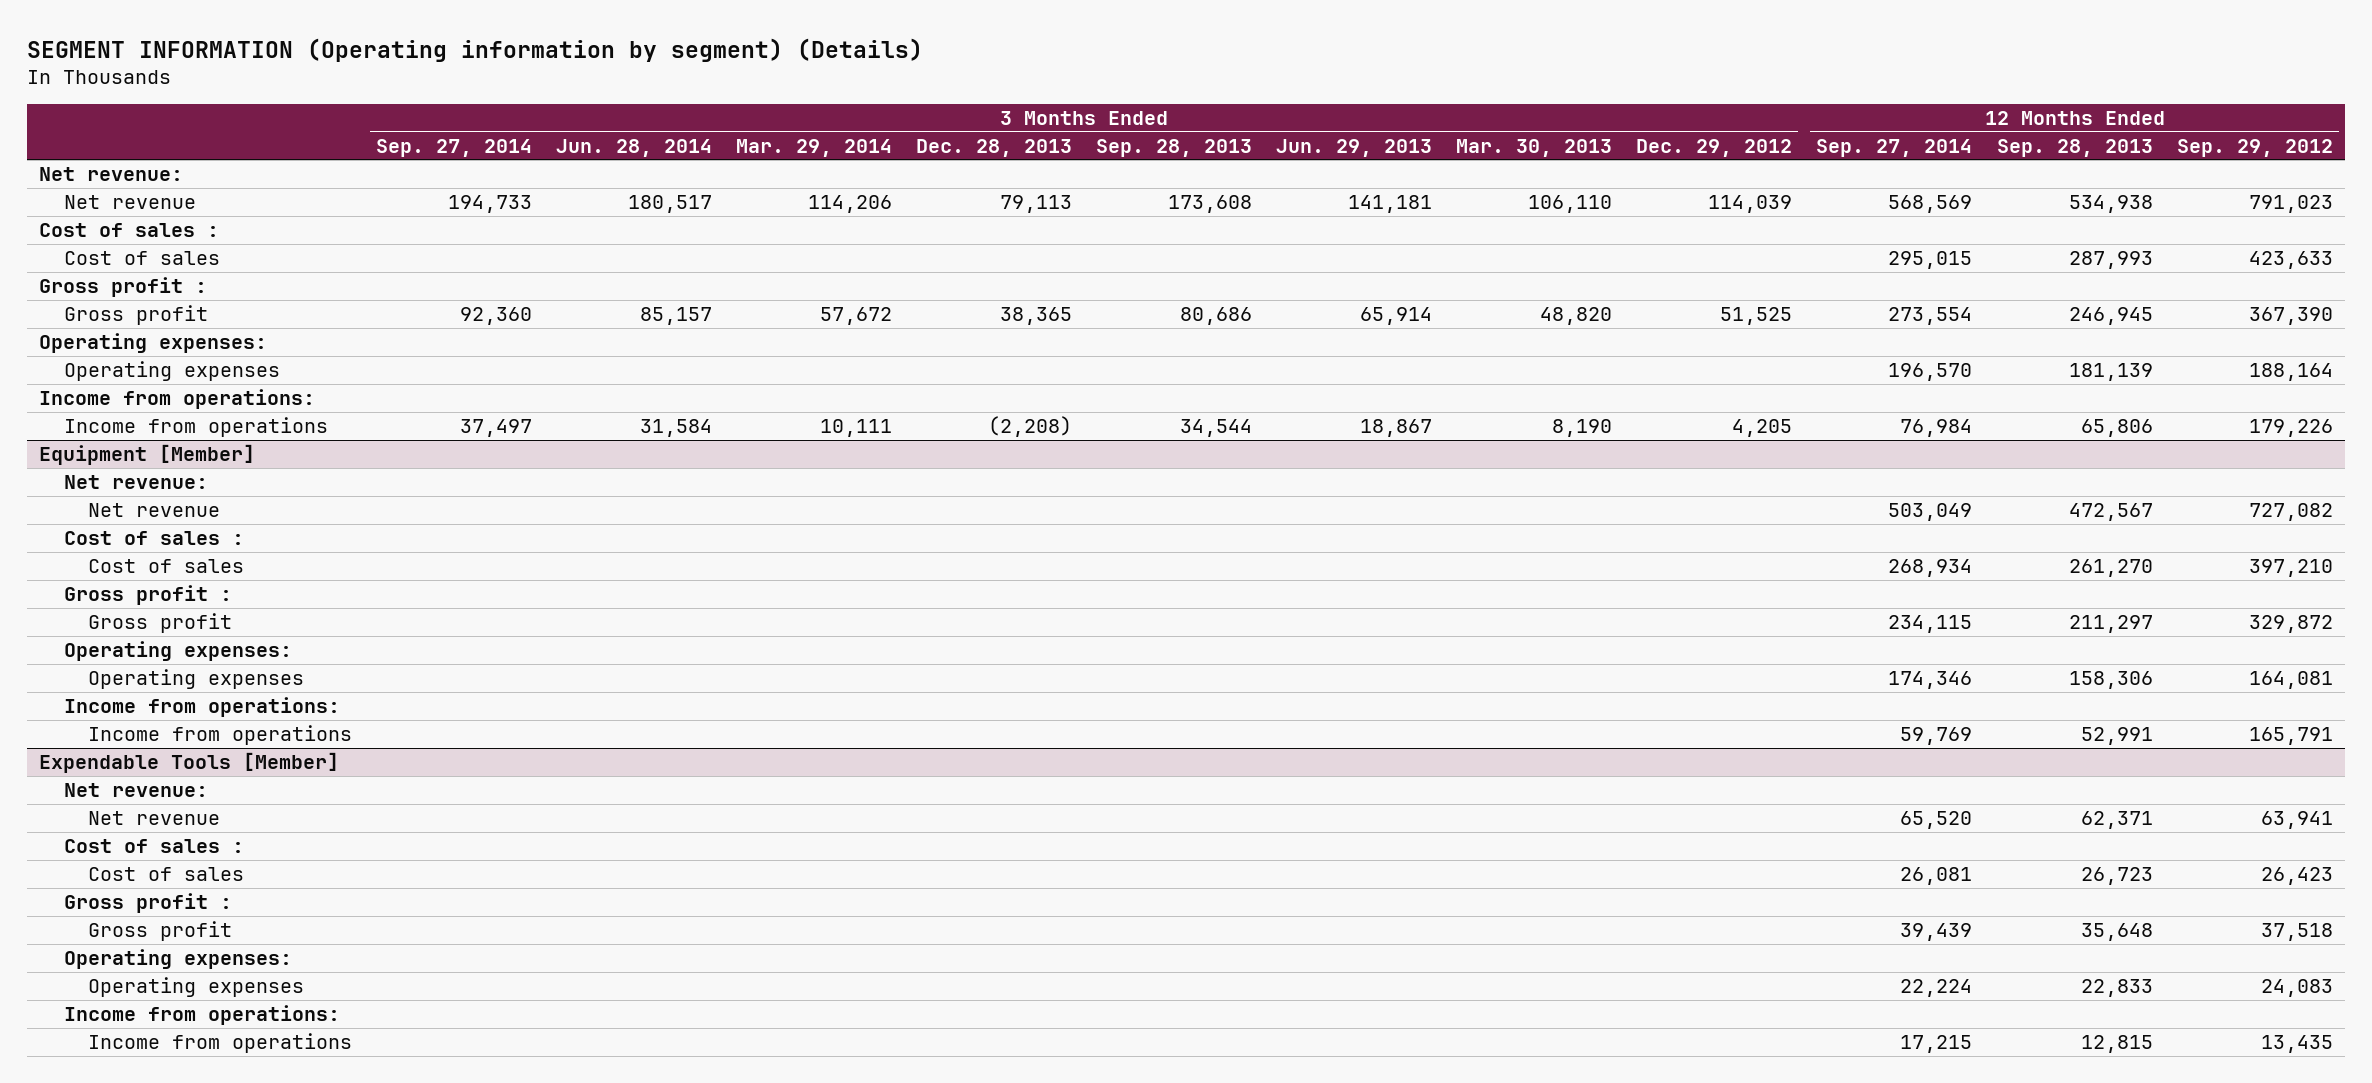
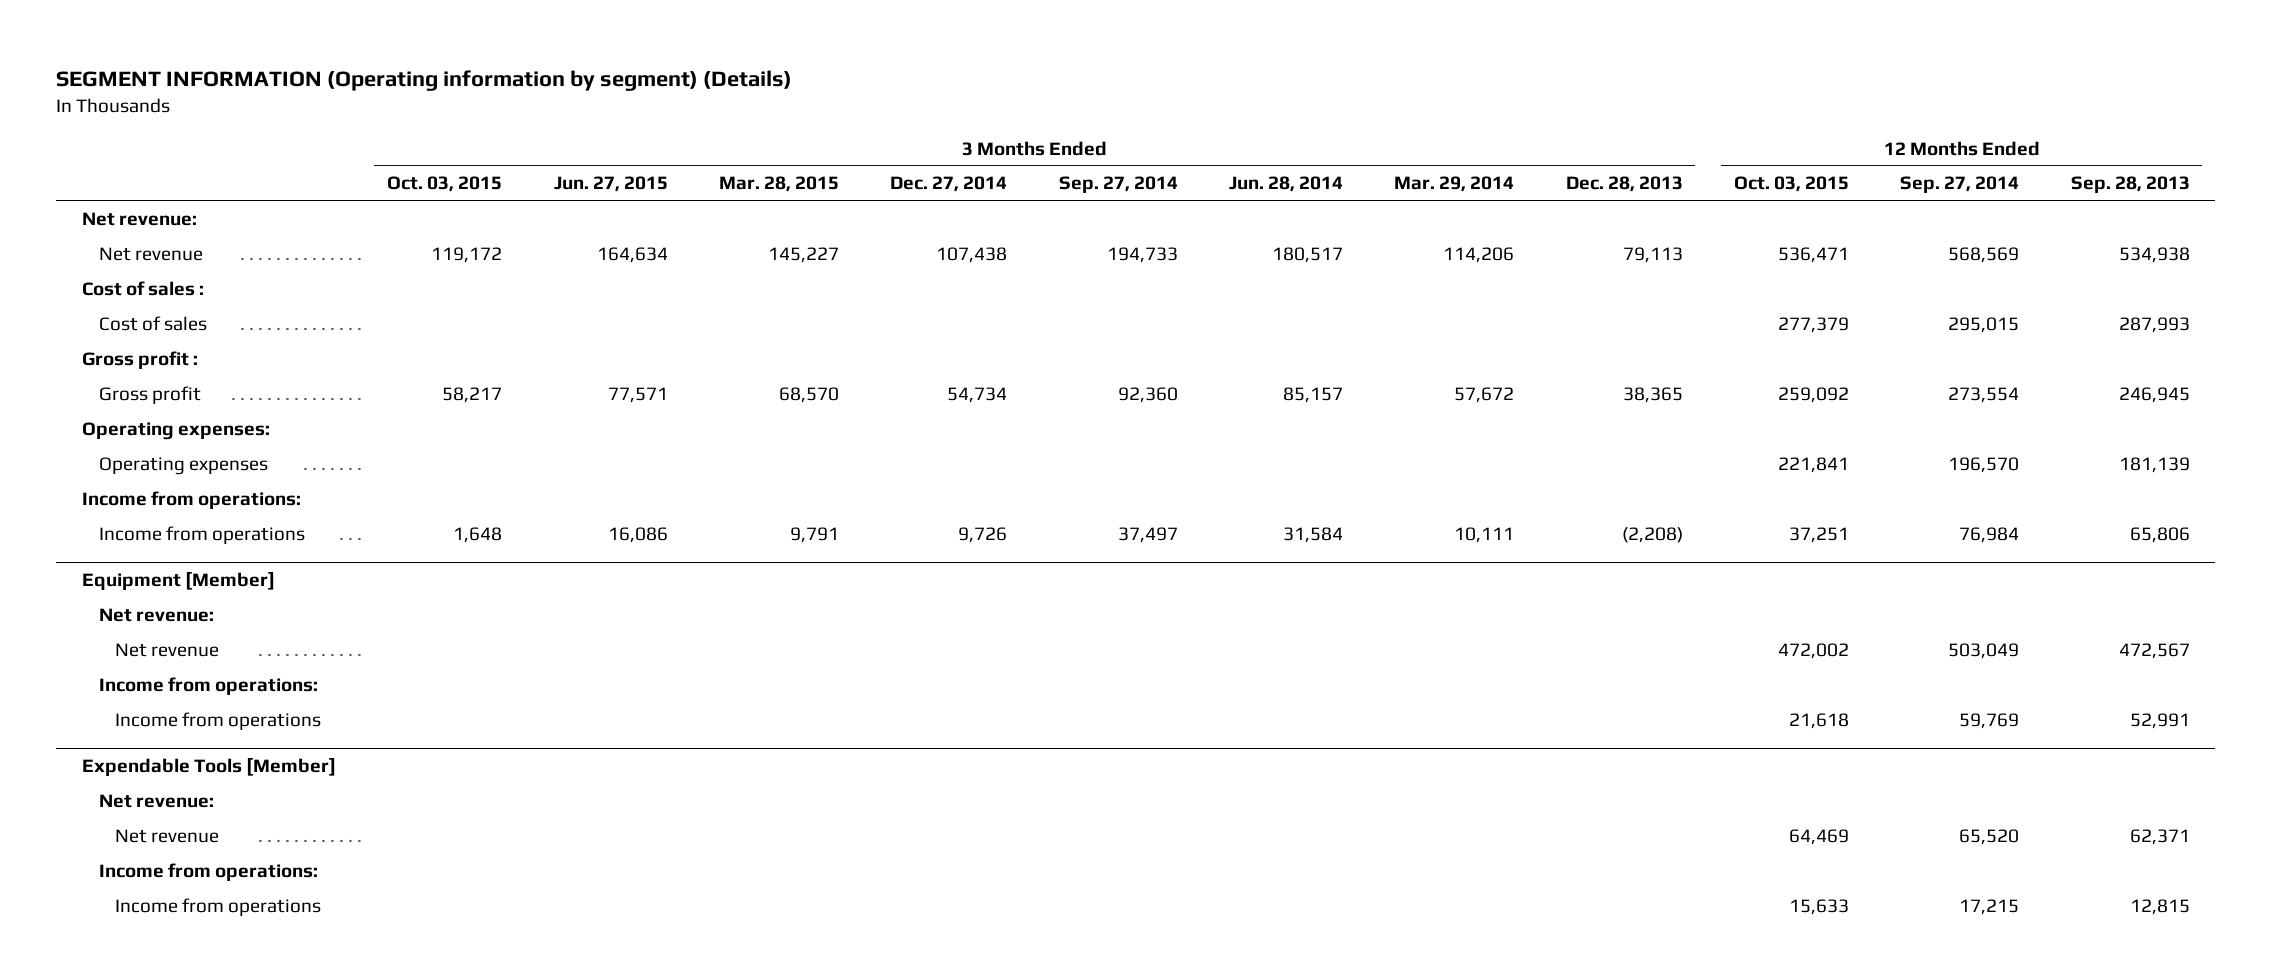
- | 3 Months Ended Sep. 27, 2014 | 3 Months Ended Jun. 28, 2014 | 3 Months Ended Mar. 29, 2014 | 3 Months Ended Dec. 28, 2013 | 3 Months Ended Sep. 28, 2013 | 3 Months Ended Jun. 29, 2013 | 3 Months Ended Mar. 30, 2013 | 3 Months Ended Dec. 29, 2012 | 12 Months Ended Sep. 27, 2014 | 12 Months Ended Sep. 28, 2013 | 12 Months Ended Sep. 29, 2012
+ | 3 Months Ended Oct. 03, 2015 | 3 Months Ended Jun. 27, 2015 | 3 Months Ended Mar. 28, 2015 | 3 Months Ended Dec. 27, 2014 | 3 Months Ended Sep. 27, 2014 | 3 Months Ended Jun. 28, 2014 | 3 Months Ended Mar. 29, 2014 | 3 Months Ended Dec. 28, 2013 | 12 Months Ended Oct. 03, 2015 | 12 Months Ended Sep. 27, 2014 | 12 Months Ended Sep. 28, 2013
@ Equipment [Member]
- Cost of sales :
- Cost of sales | | | | | | | | | 268,934 | 261,270 | 397,210
- Gross profit :
- Gross profit | | | | | | | | | 234,115 | 211,297 | 329,872
- Operating expenses:
- Operating expenses | | | | | | | | | 174,346 | 158,306 | 164,081
@ Expendable Tools [Member]
- Cost of sales :
- Cost of sales | | | | | | | | | 26,081 | 26,723 | 26,423
- Gross profit :
- Gross profit | | | | | | | | | 39,439 | 35,648 | 37,518
- Operating expenses:
- Operating expenses | | | | | | | | | 22,224 | 22,833 | 24,083

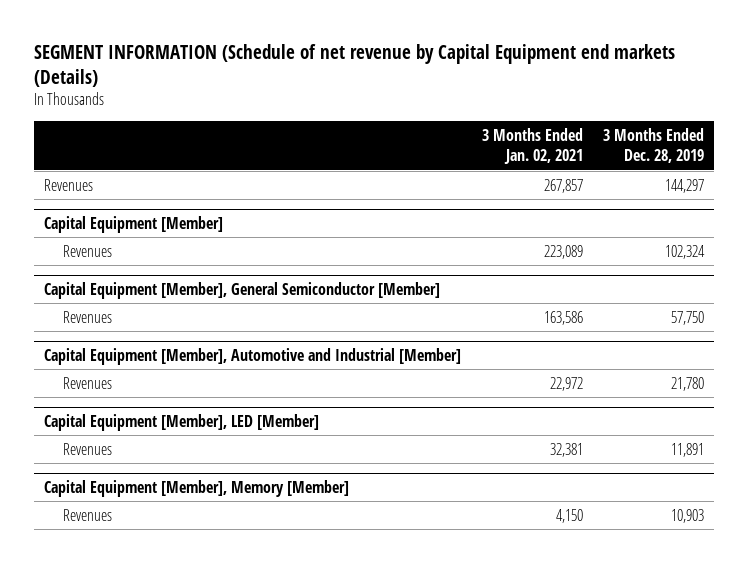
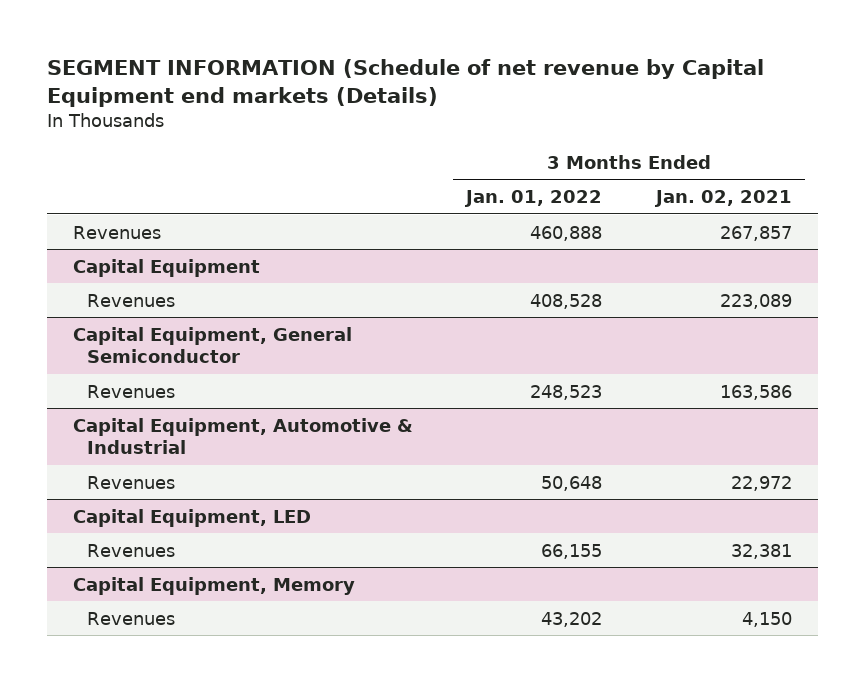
- | 3 Months Ended Jan. 02, 2021 | 3 Months Ended Dec. 28, 2019
+ | 3 Months Ended Jan. 01, 2022 | 3 Months Ended Jan. 02, 2021
- Capital Equipment [Member]
+ Capital Equipment
- Capital Equipment [Member], General Semiconductor [Member]
+ Capital Equipment, General Semiconductor
- Capital Equipment [Member], Automotive and Industrial [Member]
+ Capital Equipment, Automotive & Industrial
- Capital Equipment [Member], LED [Member]
+ Capital Equipment, LED
- Capital Equipment [Member], Memory [Member]
+ Capital Equipment, Memory

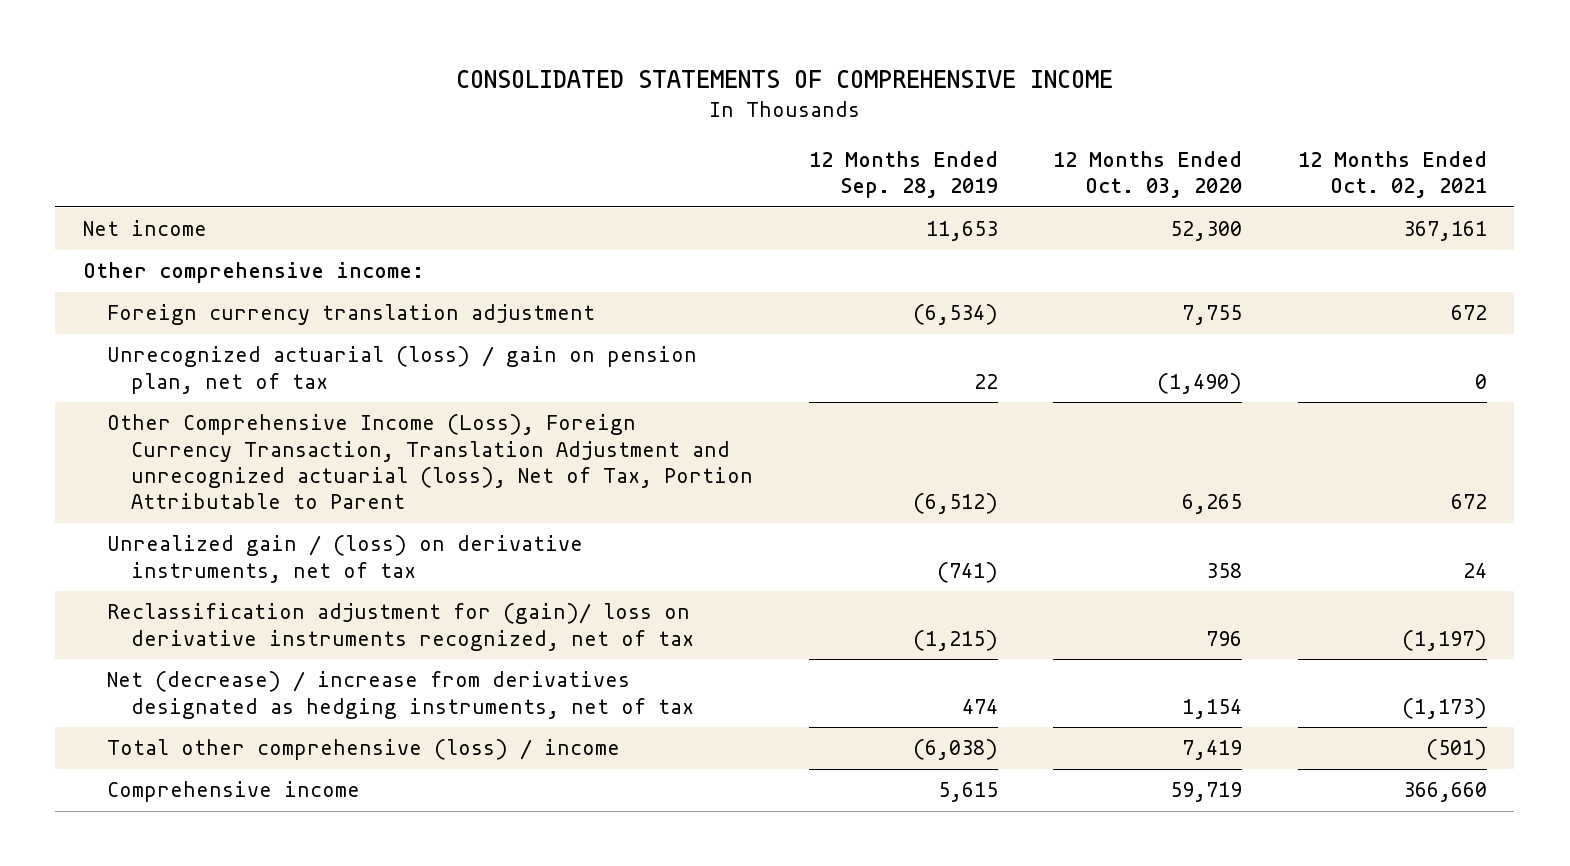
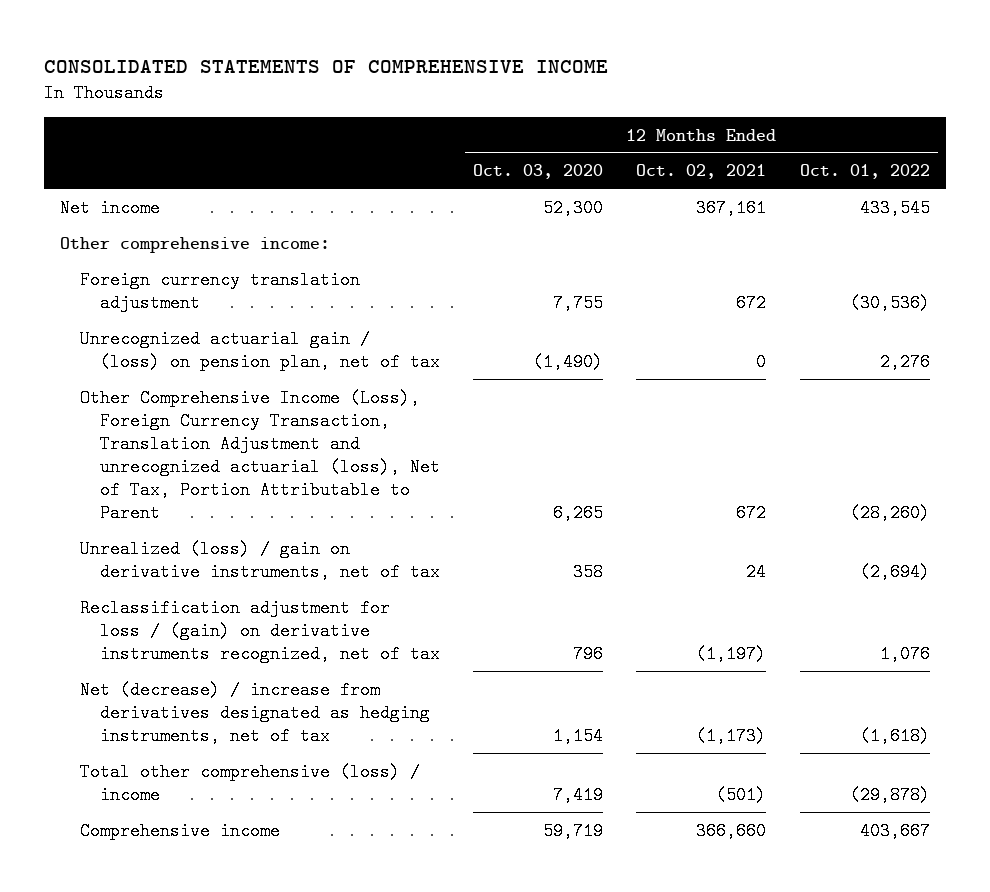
- | 12 Months Ended Sep. 28, 2019 | 12 Months Ended Oct. 03, 2020 | 12 Months Ended Oct. 02, 2021
+ | 12 Months Ended Oct. 03, 2020 | 12 Months Ended Oct. 02, 2021 | 12 Months Ended Oct. 01, 2022
- Unrecognized actuarial (loss) / gain on pension plan, net of tax | 22 | (1,490) | 0
+ Unrecognized actuarial gain / (loss) on pension plan, net of tax | (1,490) | 0 | 2,276
- Unrealized gain / (loss) on derivative instruments, net of tax | (741) | 358 | 24
- Reclassification adjustment for (gain)/ loss on derivative instruments recognized, net of tax | (1,215) | 796 | (1,197)
+ Unrealized (loss) / gain on derivative instruments, net of tax | 358 | 24 | (2,694)
+ Reclassification adjustment for loss / (gain) on derivative instruments recognized, net of tax | 796 | (1,197) | 1,076

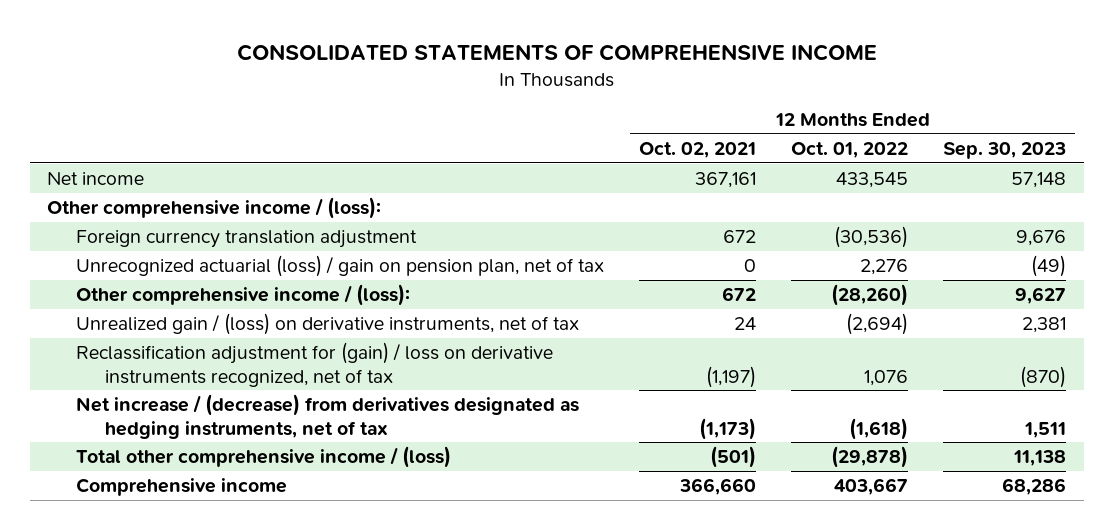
- | 12 Months Ended Oct. 03, 2020 | 12 Months Ended Oct. 02, 2021 | 12 Months Ended Oct. 01, 2022
+ | 12 Months Ended Oct. 02, 2021 | 12 Months Ended Oct. 01, 2022 | 12 Months Ended Sep. 30, 2023
- Other comprehensive income:
+ Other comprehensive income / (loss):
- Unrecognized actuarial gain / (loss) on pension plan, net of tax | (1,490) | 0 | 2,276
- Other Comprehensive Income (Loss), Foreign Currency Transaction, Translation Adjustment and unrecognized actuarial (loss), Net of Tax, Portion Attributable to Parent | 6,265 | 672 | (28,260)
- Unrealized (loss) / gain on derivative instruments, net of tax | 358 | 24 | (2,694)
- Reclassification adjustment for loss / (gain) on derivative instruments recognized, net of tax | 796 | (1,197) | 1,076
- Net (decrease) / increase from derivatives designated as hedging instruments, net of tax | 1,154 | (1,173) | (1,618)
- Total other comprehensive (loss) / income | 7,419 | (501) | (29,878)
+ Unrecognized actuarial (loss) / gain on pension plan, net of tax | 0 | 2,276 | (49)
+ Other comprehensive income / (loss): | 672 | (28,260) | 9,627
+ Unrealized gain / (loss) on derivative instruments, net of tax | 24 | (2,694) | 2,381
+ Reclassification adjustment for (gain) / loss on derivative instruments recognized, net of tax | (1,197) | 1,076 | (870)
+ Net increase / (decrease) from derivatives designated as hedging instruments, net of tax | (1,173) | (1,618) | 1,511
+ Total other comprehensive income / (loss) | (501) | (29,878) | 11,138

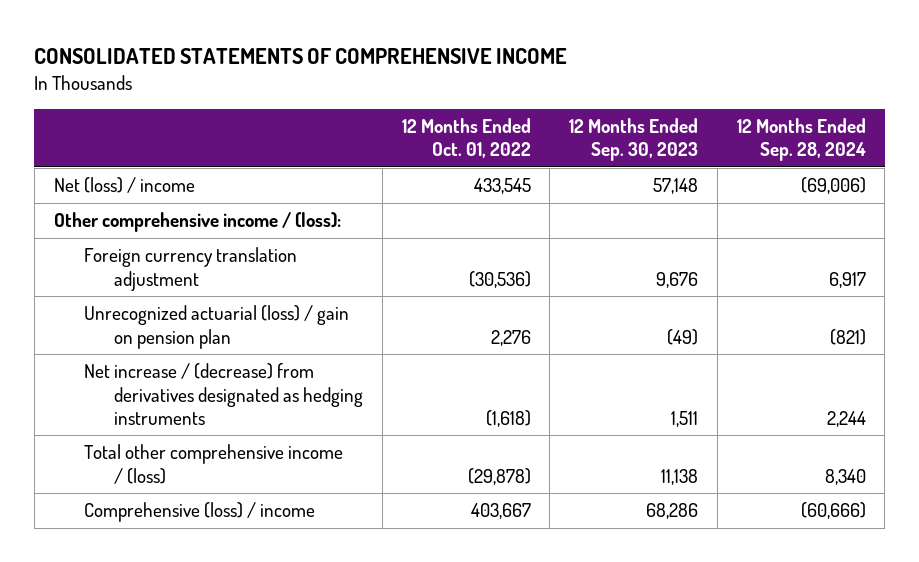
- | 12 Months Ended Oct. 02, 2021 | 12 Months Ended Oct. 01, 2022 | 12 Months Ended Sep. 30, 2023
+ | 12 Months Ended Oct. 01, 2022 | 12 Months Ended Sep. 30, 2023 | 12 Months Ended Sep. 28, 2024
- Net income | 367,161 | 433,545 | 57,148
+ Net (loss) / income | 433,545 | 57,148 | (69,006)
- Unrecognized actuarial (loss) / gain on pension plan, net of tax | 0 | 2,276 | (49)
- Other comprehensive income / (loss): | 672 | (28,260) | 9,627
- Unrealized gain / (loss) on derivative instruments, net of tax | 24 | (2,694) | 2,381
- Reclassification adjustment for (gain) / loss on derivative instruments recognized, net of tax | (1,197) | 1,076 | (870)
- Net increase / (decrease) from derivatives designated as hedging instruments, net of tax | (1,173) | (1,618) | 1,511
+ Unrecognized actuarial (loss) / gain on pension plan | 2,276 | (49) | (821)
+ Net increase / (decrease) from derivatives designated as hedging instruments | (1,618) | 1,511 | 2,244
- Comprehensive income | 366,660 | 403,667 | 68,286
+ Comprehensive (loss) / income | 403,667 | 68,286 | (60,666)

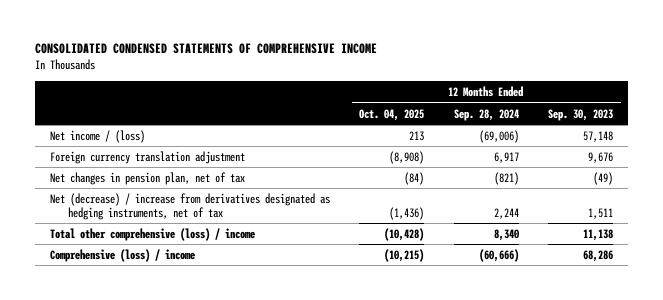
- CONSOLIDATED STATEMENTS OF COMPREHENSIVE INCOME
+ CONSOLIDATED CONDENSED STATEMENTS OF COMPREHENSIVE INCOME
- | 12 Months Ended Oct. 01, 2022 | 12 Months Ended Sep. 30, 2023 | 12 Months Ended Sep. 28, 2024
+ | 12 Months Ended Oct. 04, 2025 | 12 Months Ended Sep. 28, 2024 | 12 Months Ended Sep. 30, 2023
- Net (loss) / income | 433,545 | 57,148 | (69,006)
- Other comprehensive income / (loss):
+ Net income / (loss) | 213 | (69,006) | 57,148
- Unrecognized actuarial (loss) / gain on pension plan | 2,276 | (49) | (821)
- Net increase / (decrease) from derivatives designated as hedging instruments | (1,618) | 1,511 | 2,244
- Total other comprehensive income / (loss) | (29,878) | 11,138 | 8,340
+ Net changes in pension plan, net of tax | (84) | (821) | (49)
+ Net (decrease) / increase from derivatives designated as hedging instruments, net of tax | (1,436) | 2,244 | 1,511
+ Total other comprehensive (loss) / income | (10,428) | 8,340 | 11,138

